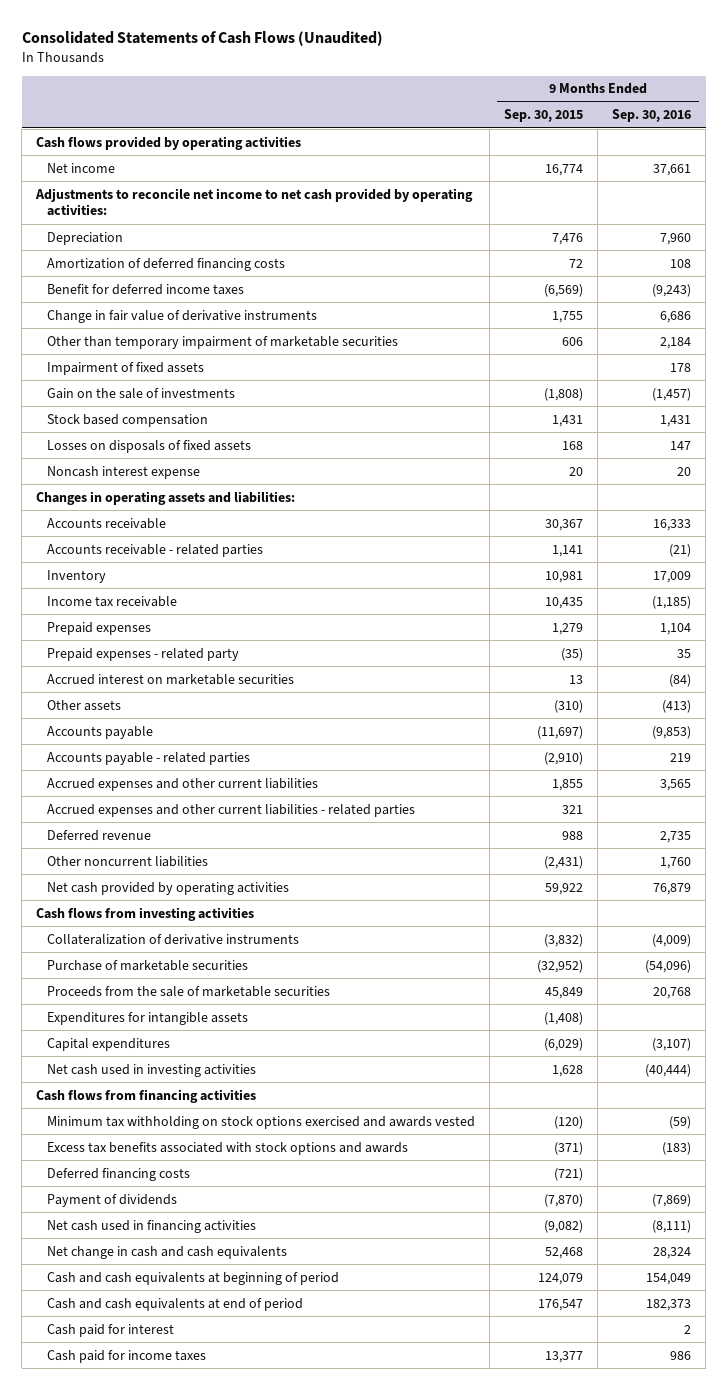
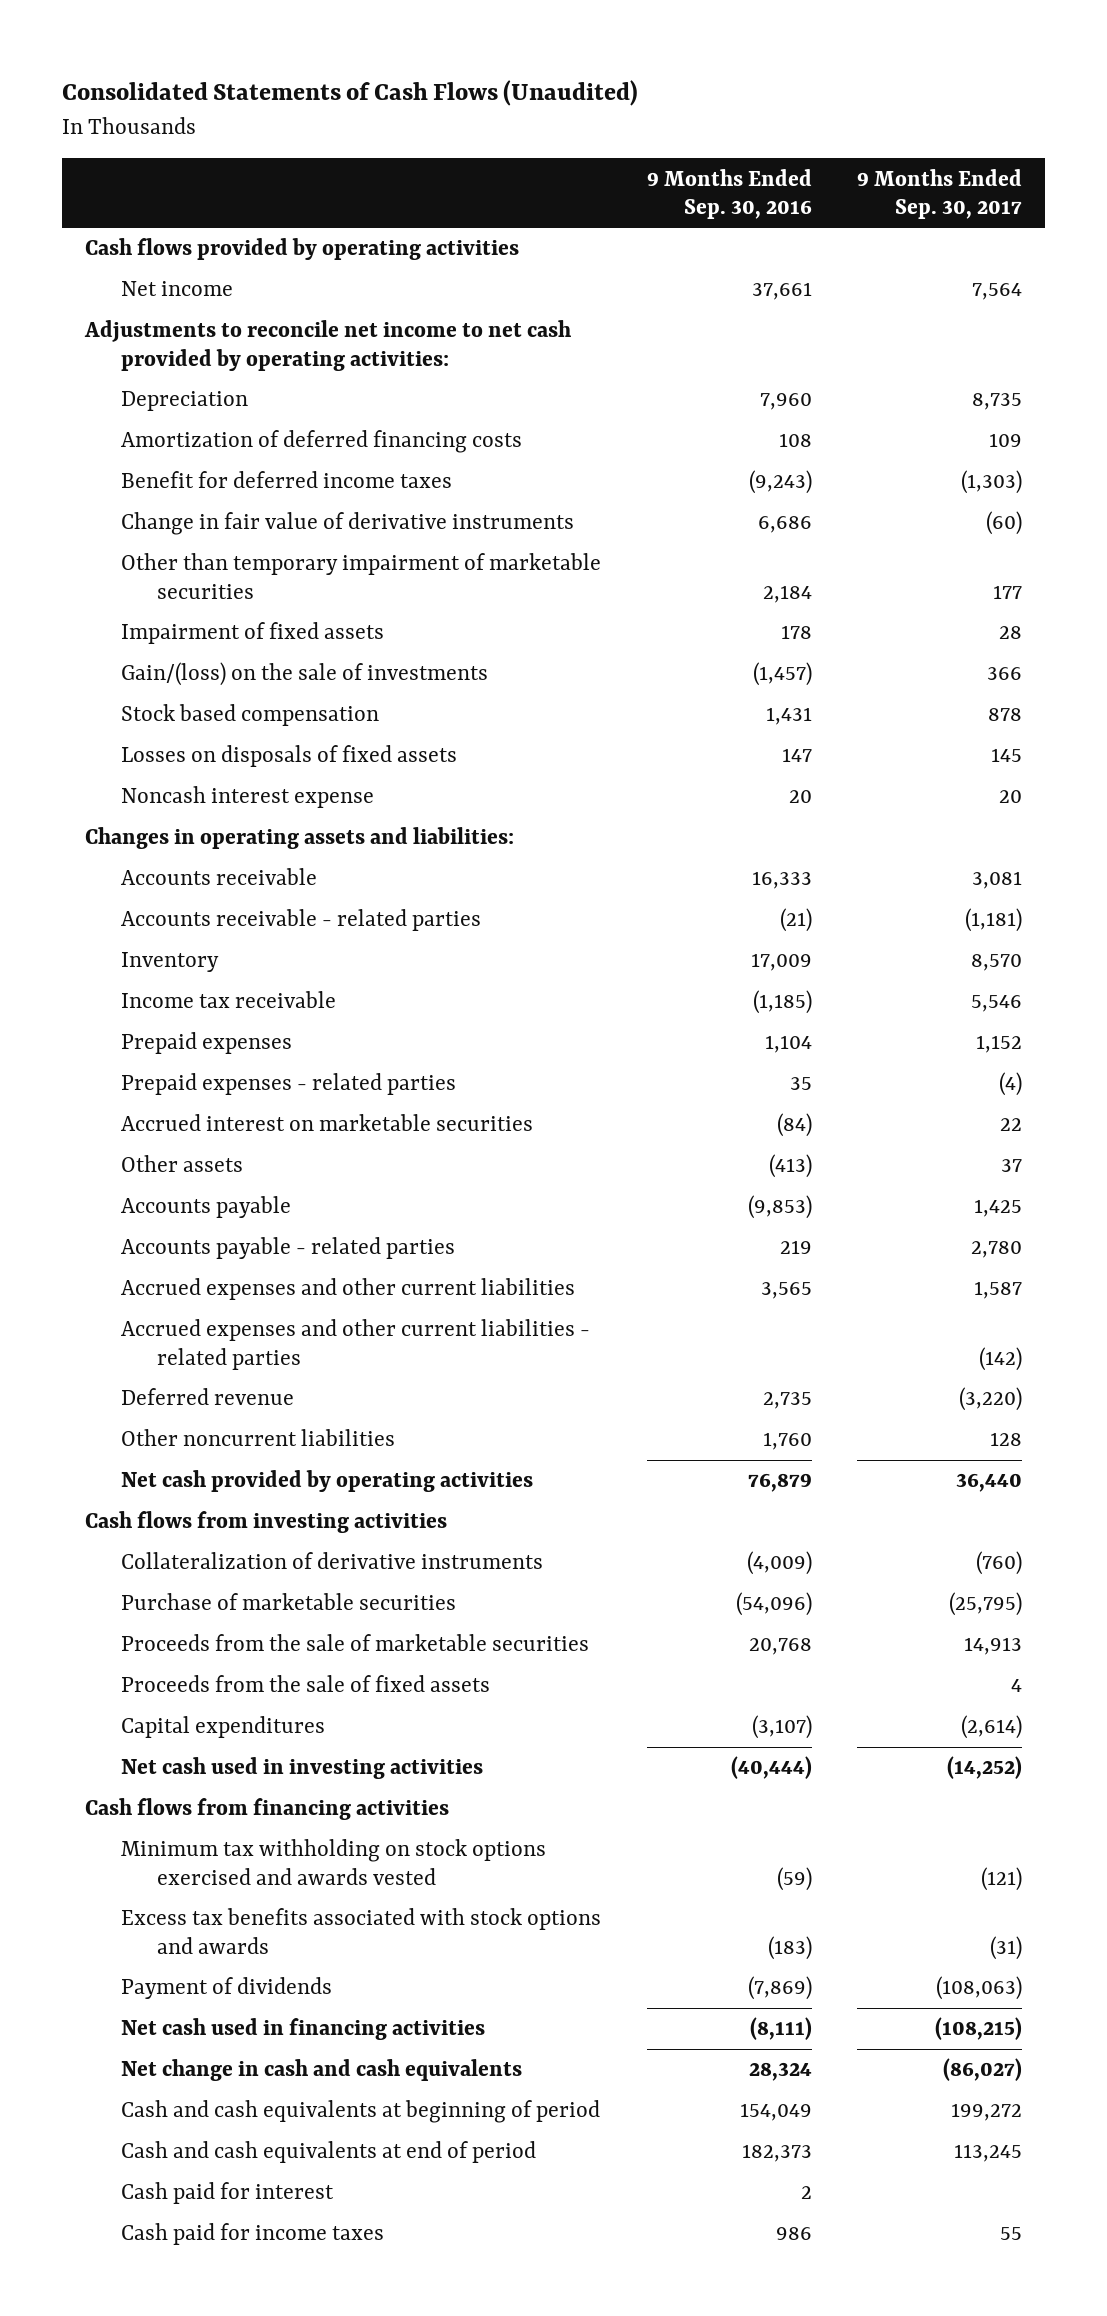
- | 9 Months Ended Sep. 30, 2015 | 9 Months Ended Sep. 30, 2016
+ | 9 Months Ended Sep. 30, 2016 | 9 Months Ended Sep. 30, 2017
- Gain on the sale of investments | (1,808) | (1,457)
+ Gain/(loss) on the sale of investments | (1,457) | 366
- Prepaid expenses - related party | (35) | 35
+ Prepaid expenses - related parties | 35 | (4)
- Expenditures for intangible assets | (1,408) |
+ Proceeds from the sale of fixed assets | | 4
- Deferred financing costs | (721) |

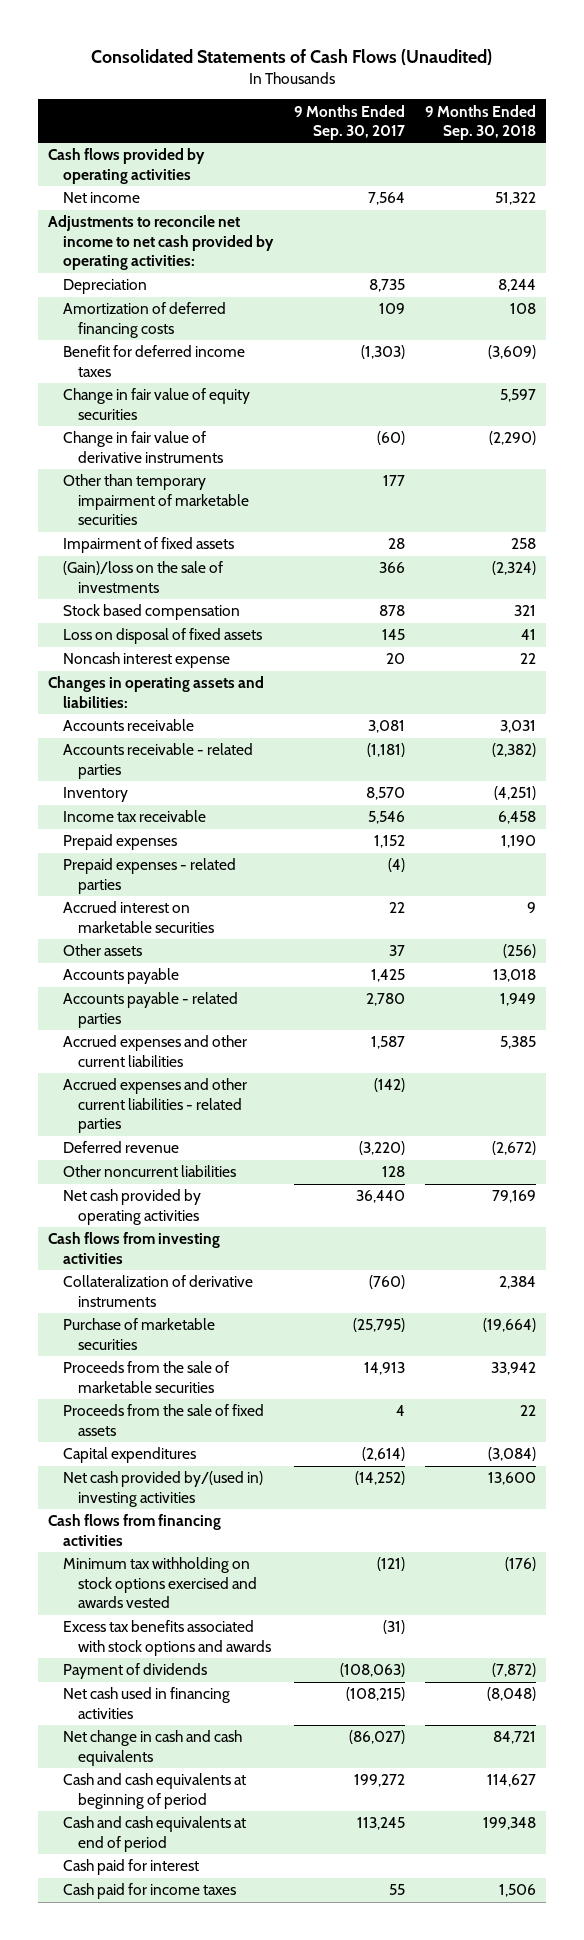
- | 9 Months Ended Sep. 30, 2016 | 9 Months Ended Sep. 30, 2017
+ | 9 Months Ended Sep. 30, 2017 | 9 Months Ended Sep. 30, 2018
+ Change in fair value of equity securities | | 5,597
- Gain/(loss) on the sale of investments | (1,457) | 366
+ (Gain)/loss on the sale of investments | 366 | (2,324)
- Losses on disposals of fixed assets | 147 | 145
+ Loss on disposal of fixed assets | 145 | 41
- Net cash used in investing activities | (40,444) | (14,252)
+ Net cash provided by/(used in) investing activities | (14,252) | 13,600

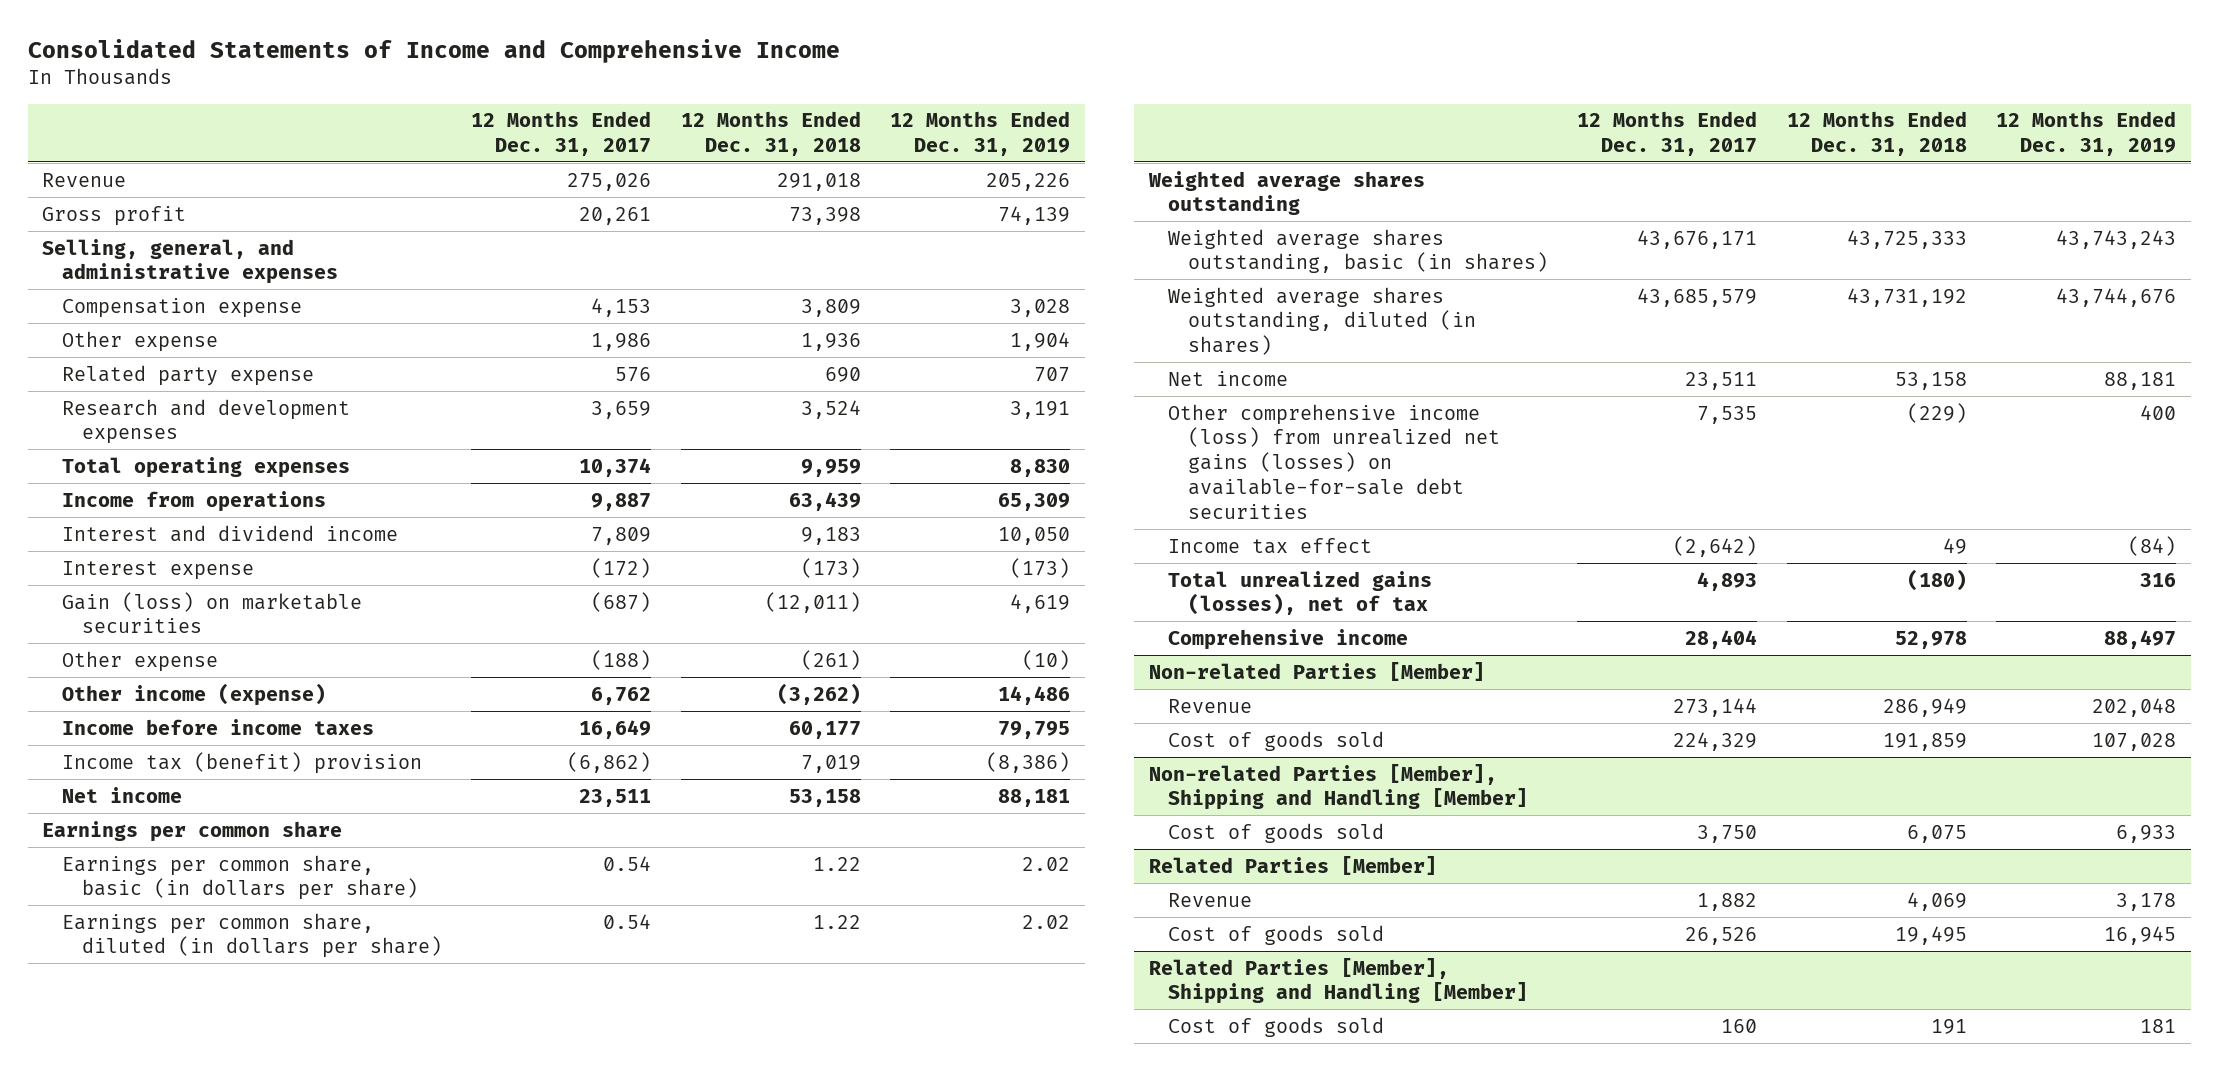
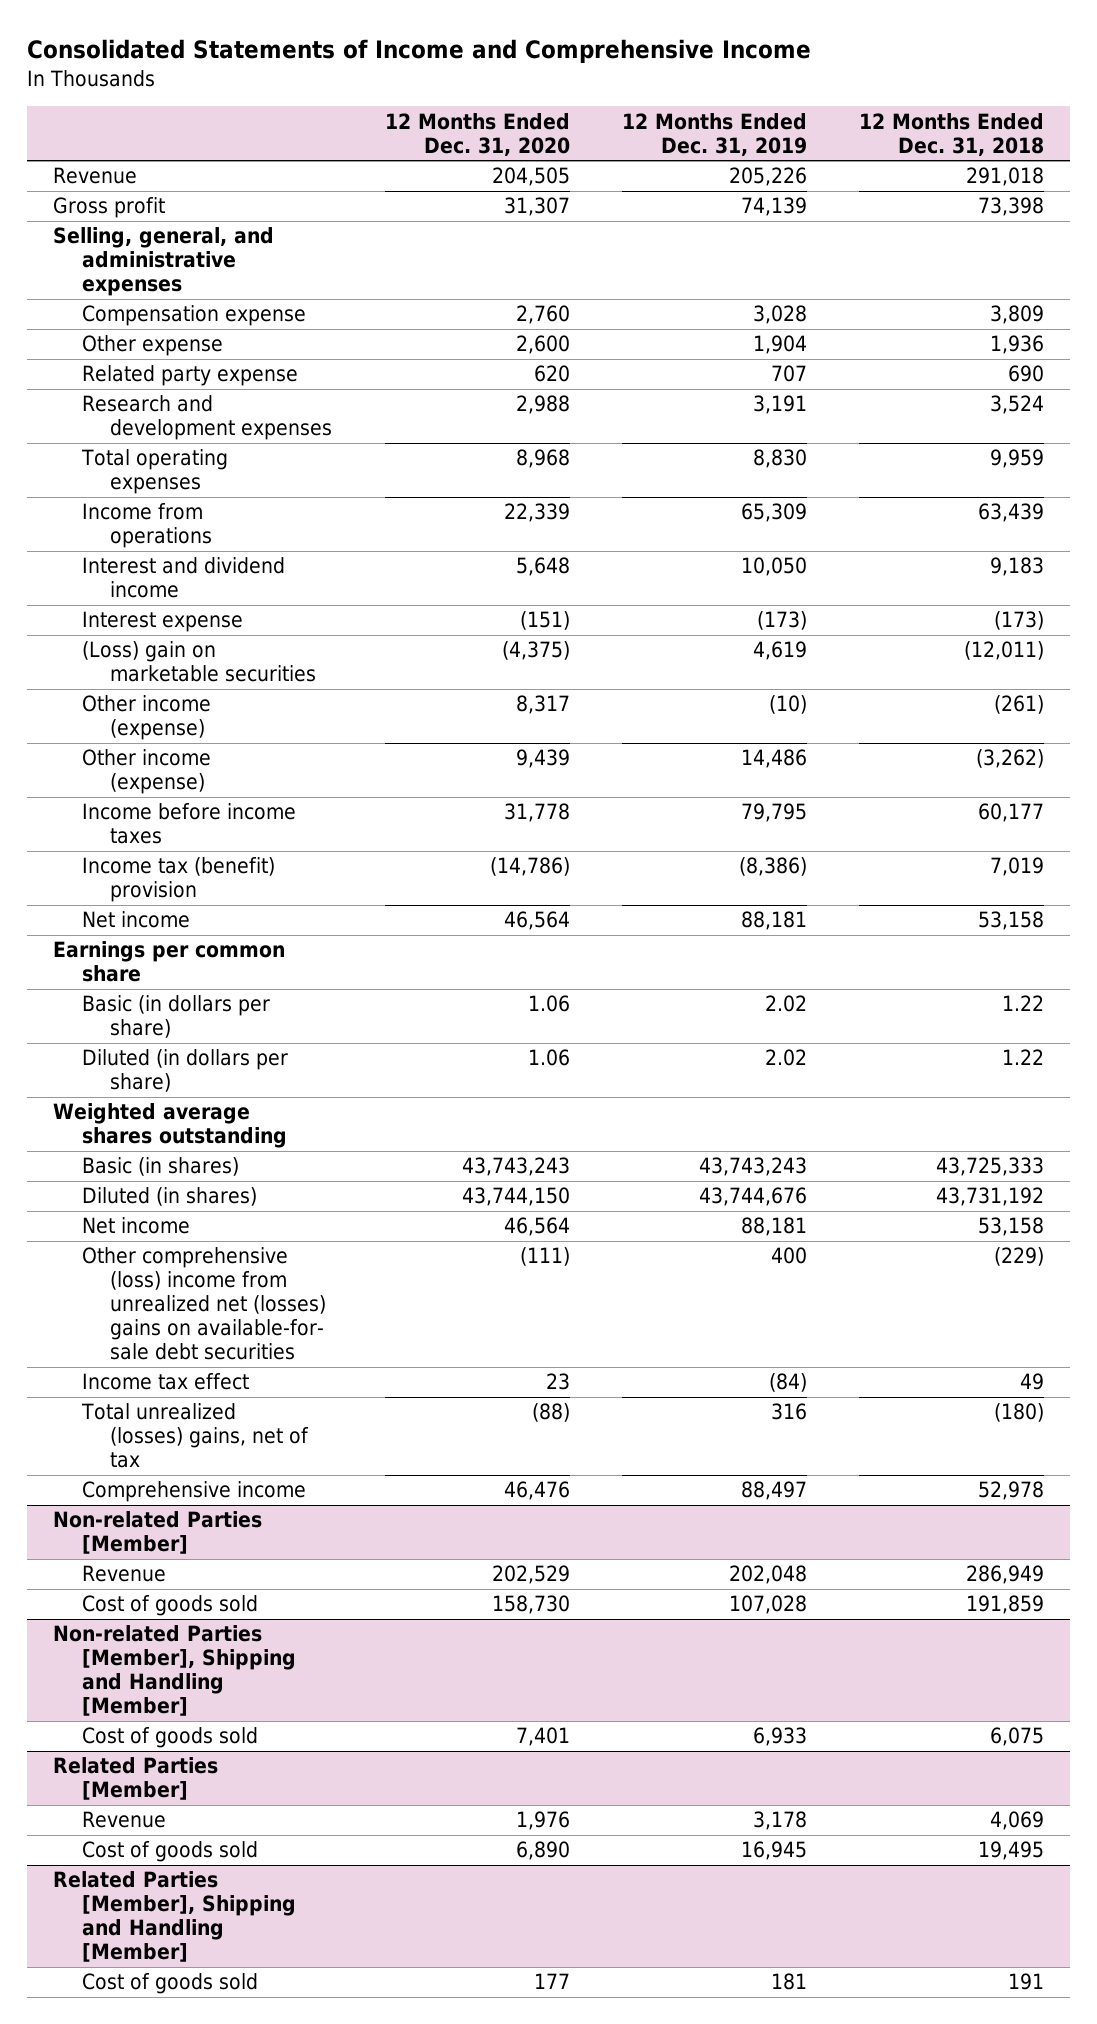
- | 12 Months Ended Dec. 31, 2017 | 12 Months Ended Dec. 31, 2018 | 12 Months Ended Dec. 31, 2019
+ | 12 Months Ended Dec. 31, 2020 | 12 Months Ended Dec. 31, 2019 | 12 Months Ended Dec. 31, 2018
- Gain (loss) on marketable securities | (687) | (12,011) | 4,619
- Other expense | (188) | (261) | (10)
+ (Loss) gain on marketable securities | (4,375) | 4,619 | (12,011)
+ Other income (expense) | 8,317 | (10) | (261)
- Earnings per common share, basic (in dollars per share) | 0.54 | 1.22 | 2.02
- Earnings per common share, diluted (in dollars per share) | 0.54 | 1.22 | 2.02
+ Basic (in dollars per share) | 1.06 | 2.02 | 1.22
+ Diluted (in dollars per share) | 1.06 | 2.02 | 1.22
- Weighted average shares outstanding, basic (in shares) | 43,676,171 | 43,725,333 | 43,743,243
- Weighted average shares outstanding, diluted (in shares) | 43,685,579 | 43,731,192 | 43,744,676
+ Basic (in shares) | 43,743,243 | 43,743,243 | 43,725,333
+ Diluted (in shares) | 43,744,150 | 43,744,676 | 43,731,192
- Other comprehensive income (loss) from unrealized net gains (losses) on available-for-sale debt securities | 7,535 | (229) | 400
+ Other comprehensive (loss) income from unrealized net (losses) gains on available-for- sale debt securities | (111) | 400 | (229)
- Total unrealized gains (losses), net of tax | 4,893 | (180) | 316
+ Total unrealized (losses) gains, net of tax | (88) | 316 | (180)

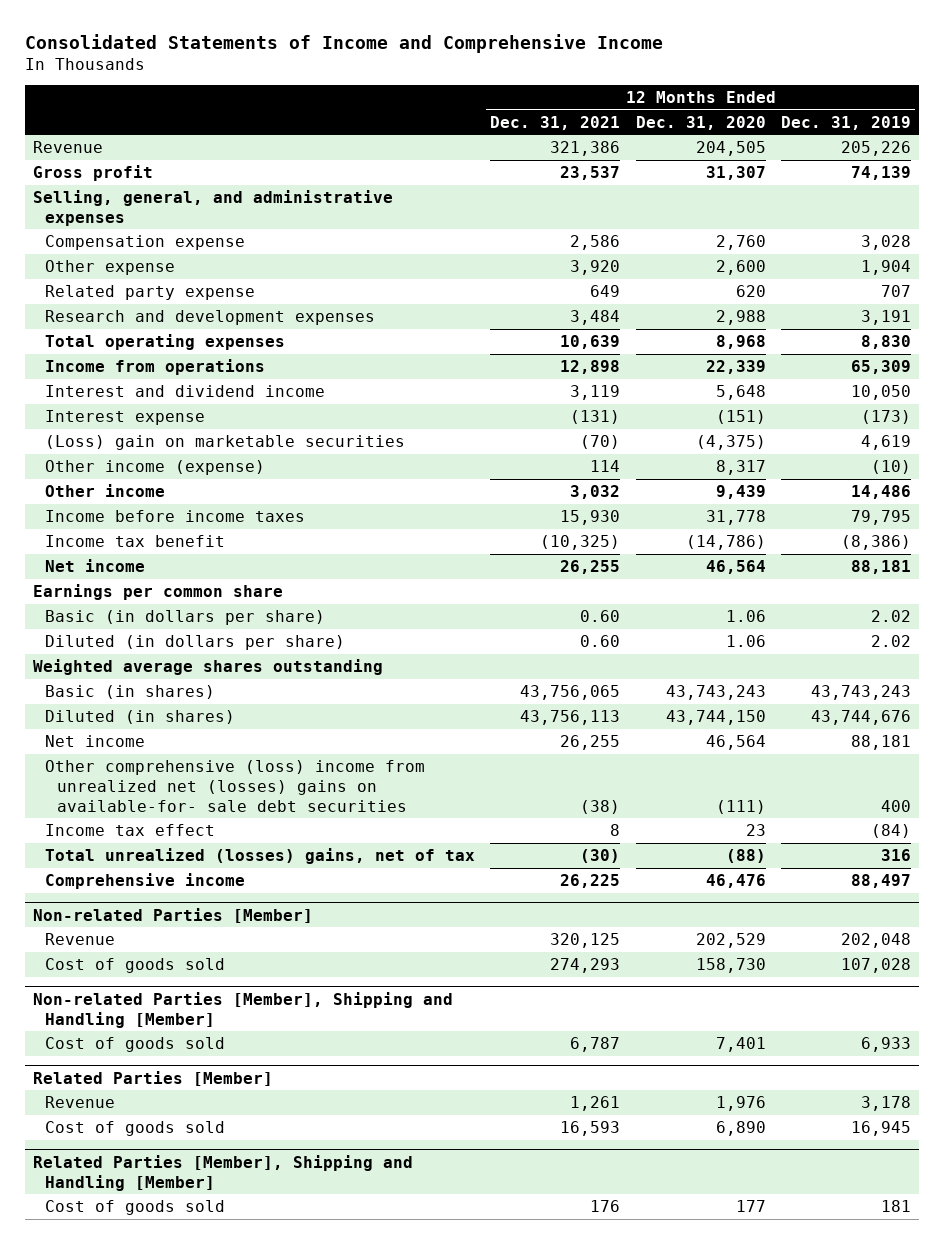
- | 12 Months Ended Dec. 31, 2020 | 12 Months Ended Dec. 31, 2019 | 12 Months Ended Dec. 31, 2018
+ | 12 Months Ended Dec. 31, 2021 | 12 Months Ended Dec. 31, 2020 | 12 Months Ended Dec. 31, 2019
- Other income (expense) | 9,439 | 14,486 | (3,262)
+ Other income | 3,032 | 9,439 | 14,486
- Income tax (benefit) provision | (14,786) | (8,386) | 7,019
+ Income tax benefit | (10,325) | (14,786) | (8,386)

